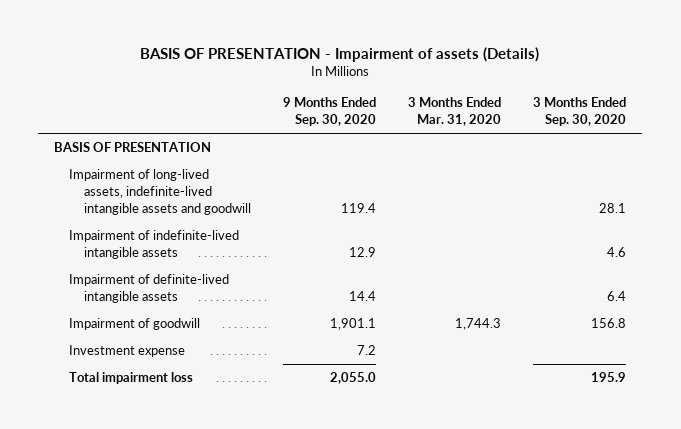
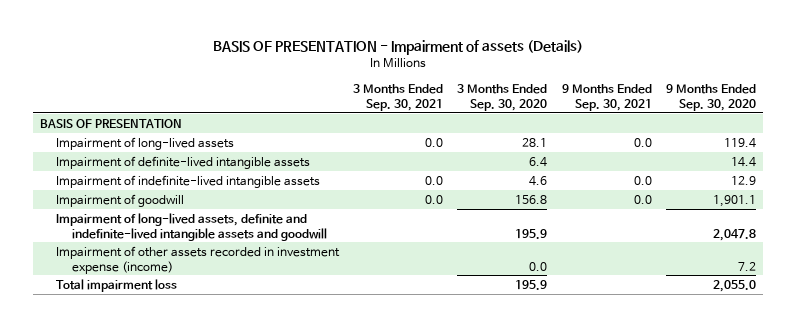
- | 9 Months Ended Sep. 30, 2020 | 3 Months Ended Mar. 31, 2020 | 3 Months Ended Sep. 30, 2020
+ | 3 Months Ended Sep. 30, 2021 | 3 Months Ended Sep. 30, 2020 | 9 Months Ended Sep. 30, 2021 | 9 Months Ended Sep. 30, 2020
- Impairment of long-lived assets, indefinite-lived intangible assets and goodwill | 119.4 | | 28.1
+ Impairment of long-lived assets | 0.0 | 28.1 | 0.0 | 119.4
moved down: Impairment of indefinite-lived intangible assets | 0.0 | 4.6 | 0.0 | 12.9
- Investment expense | 7.2 | |
+ Impairment of long-lived assets, definite and indefinite-lived intangible assets and goodwill | | 195.9 | | 2,047.8
+ Impairment of other assets recorded in investment expense (income) | | 0.0 | | 7.2

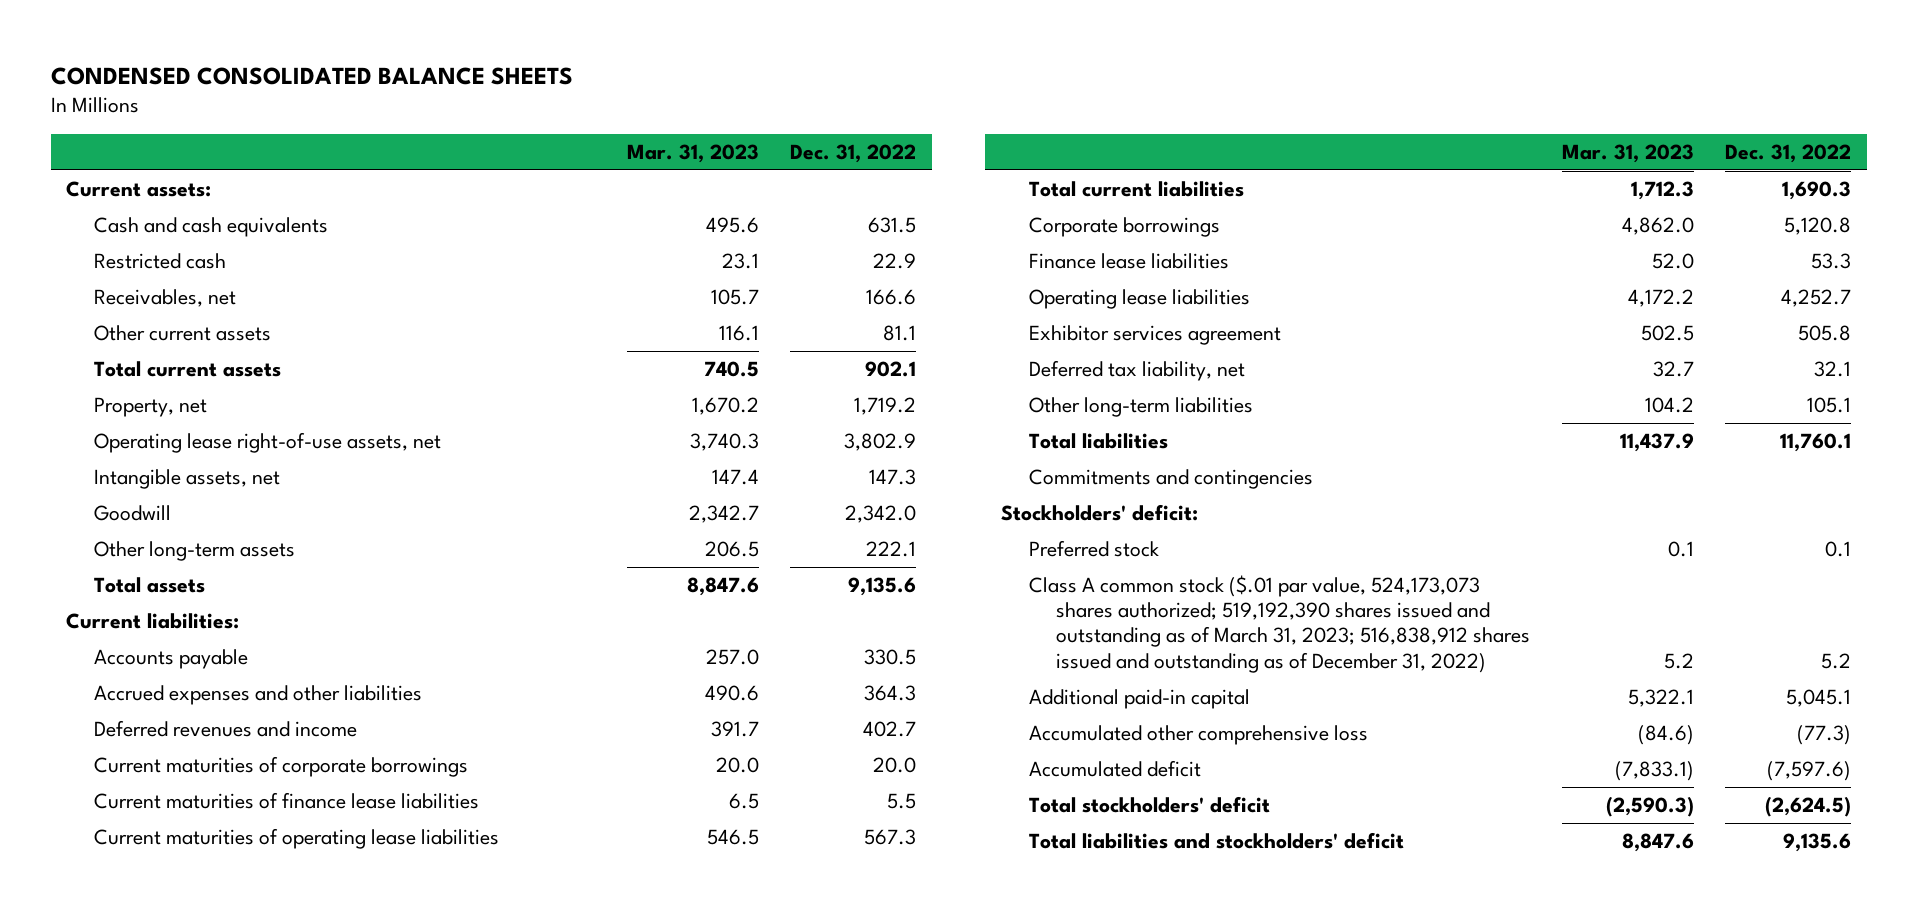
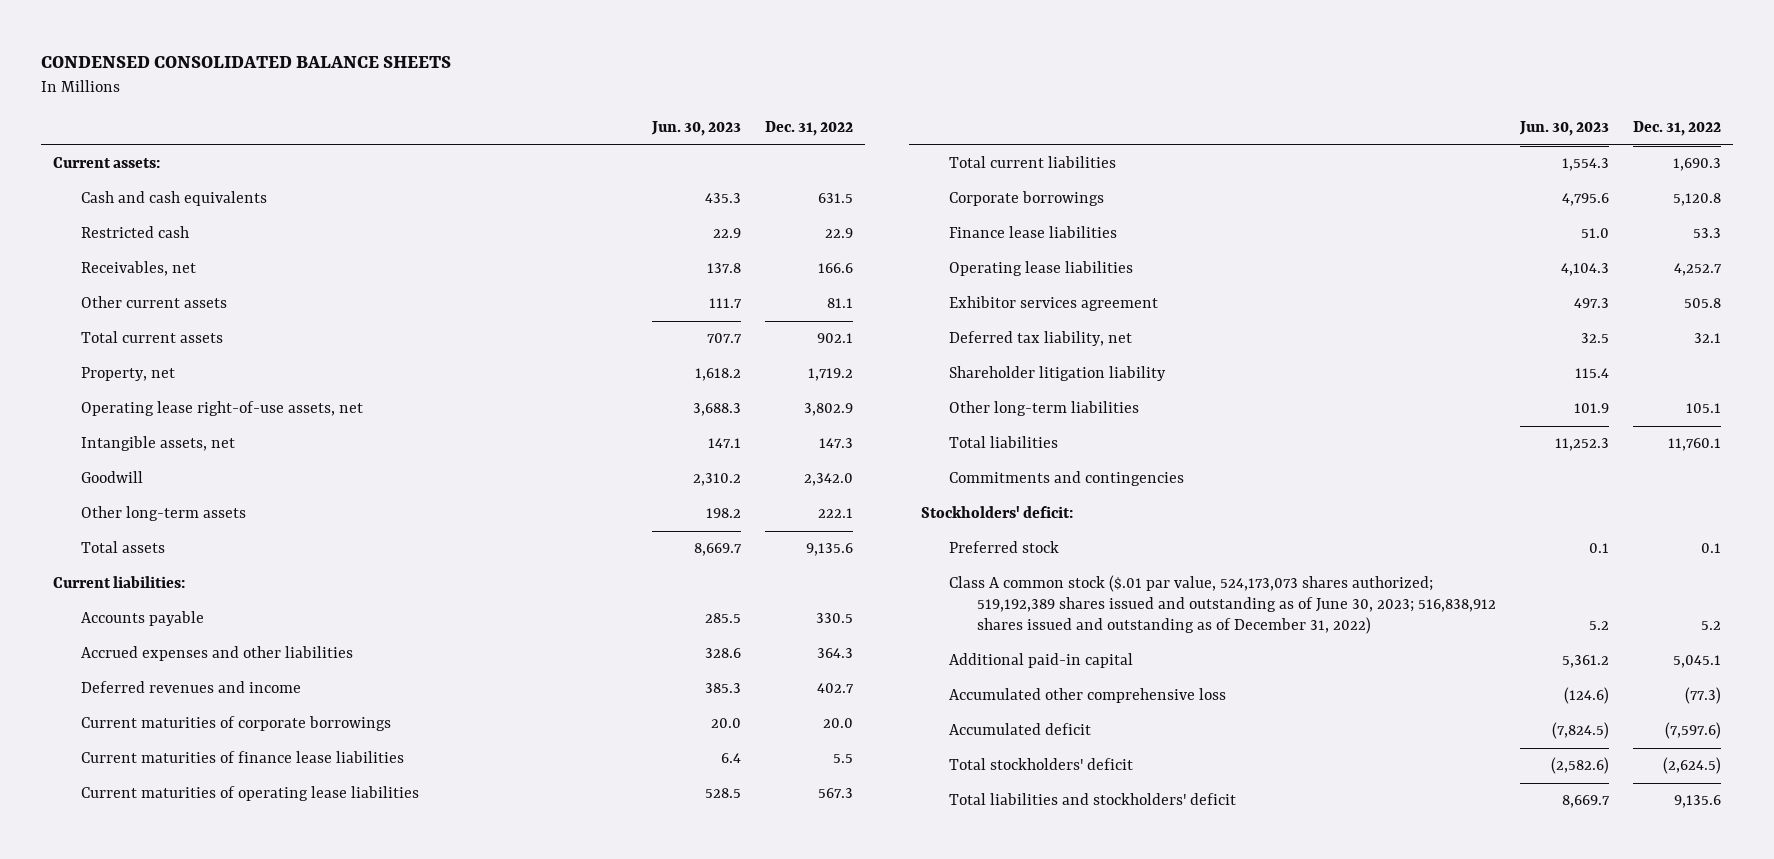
- | Mar. 31, 2023 | Dec. 31, 2022
+ | Jun. 30, 2023 | Dec. 31, 2022
+ Shareholder litigation liability | 115.4 |
- Class A common stock ($.01 par value, 524,173,073 shares authorized; 519,192,390 shares issued and outstanding as of March 31, 2023; 516,838,912 shares issued and outstanding as of December 31, 2022) | 5.2 | 5.2
+ Class A common stock ($.01 par value, 524,173,073 shares authorized; 519,192,389 shares issued and outstanding as of June 30, 2023; 516,838,912 shares issued and outstanding as of December 31, 2022) | 5.2 | 5.2

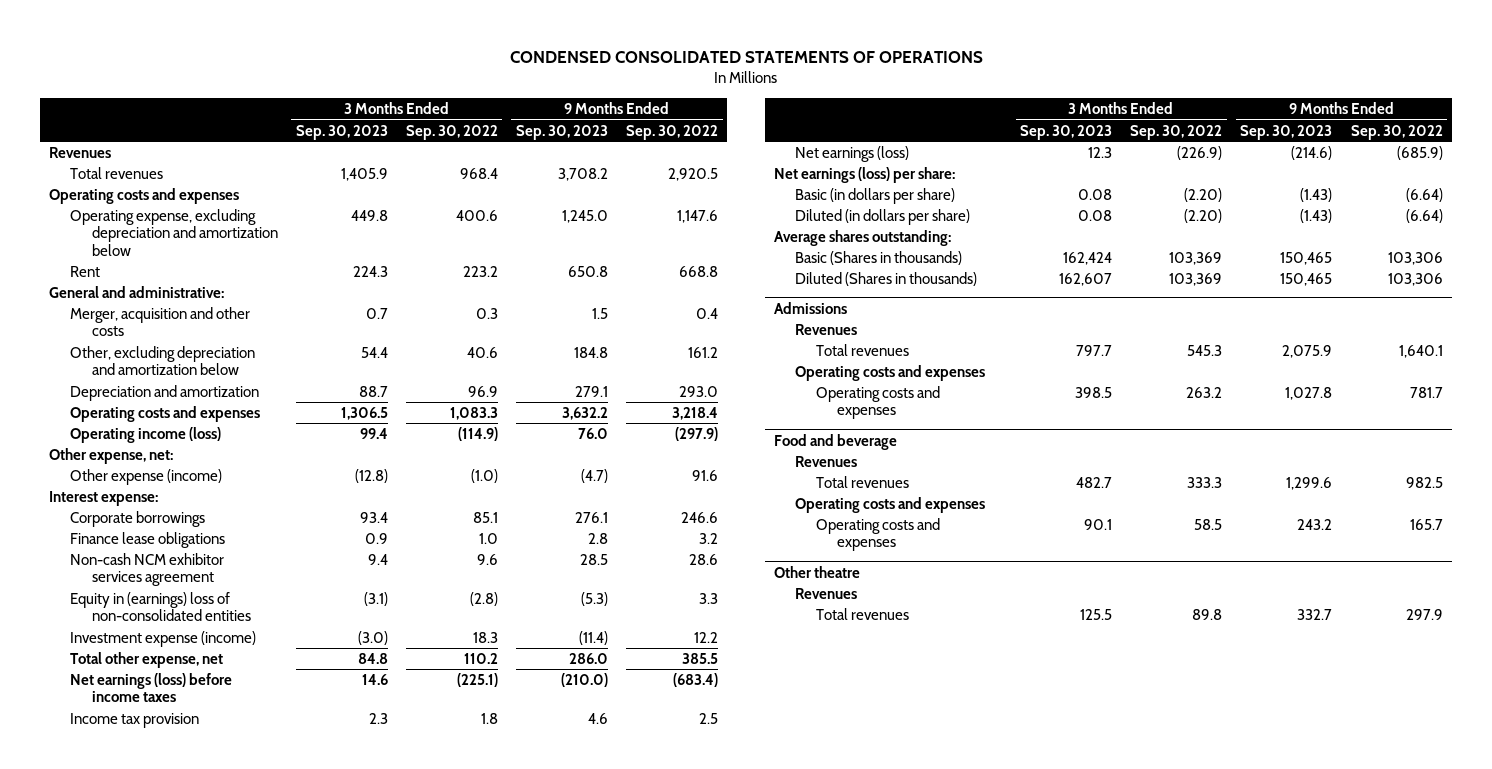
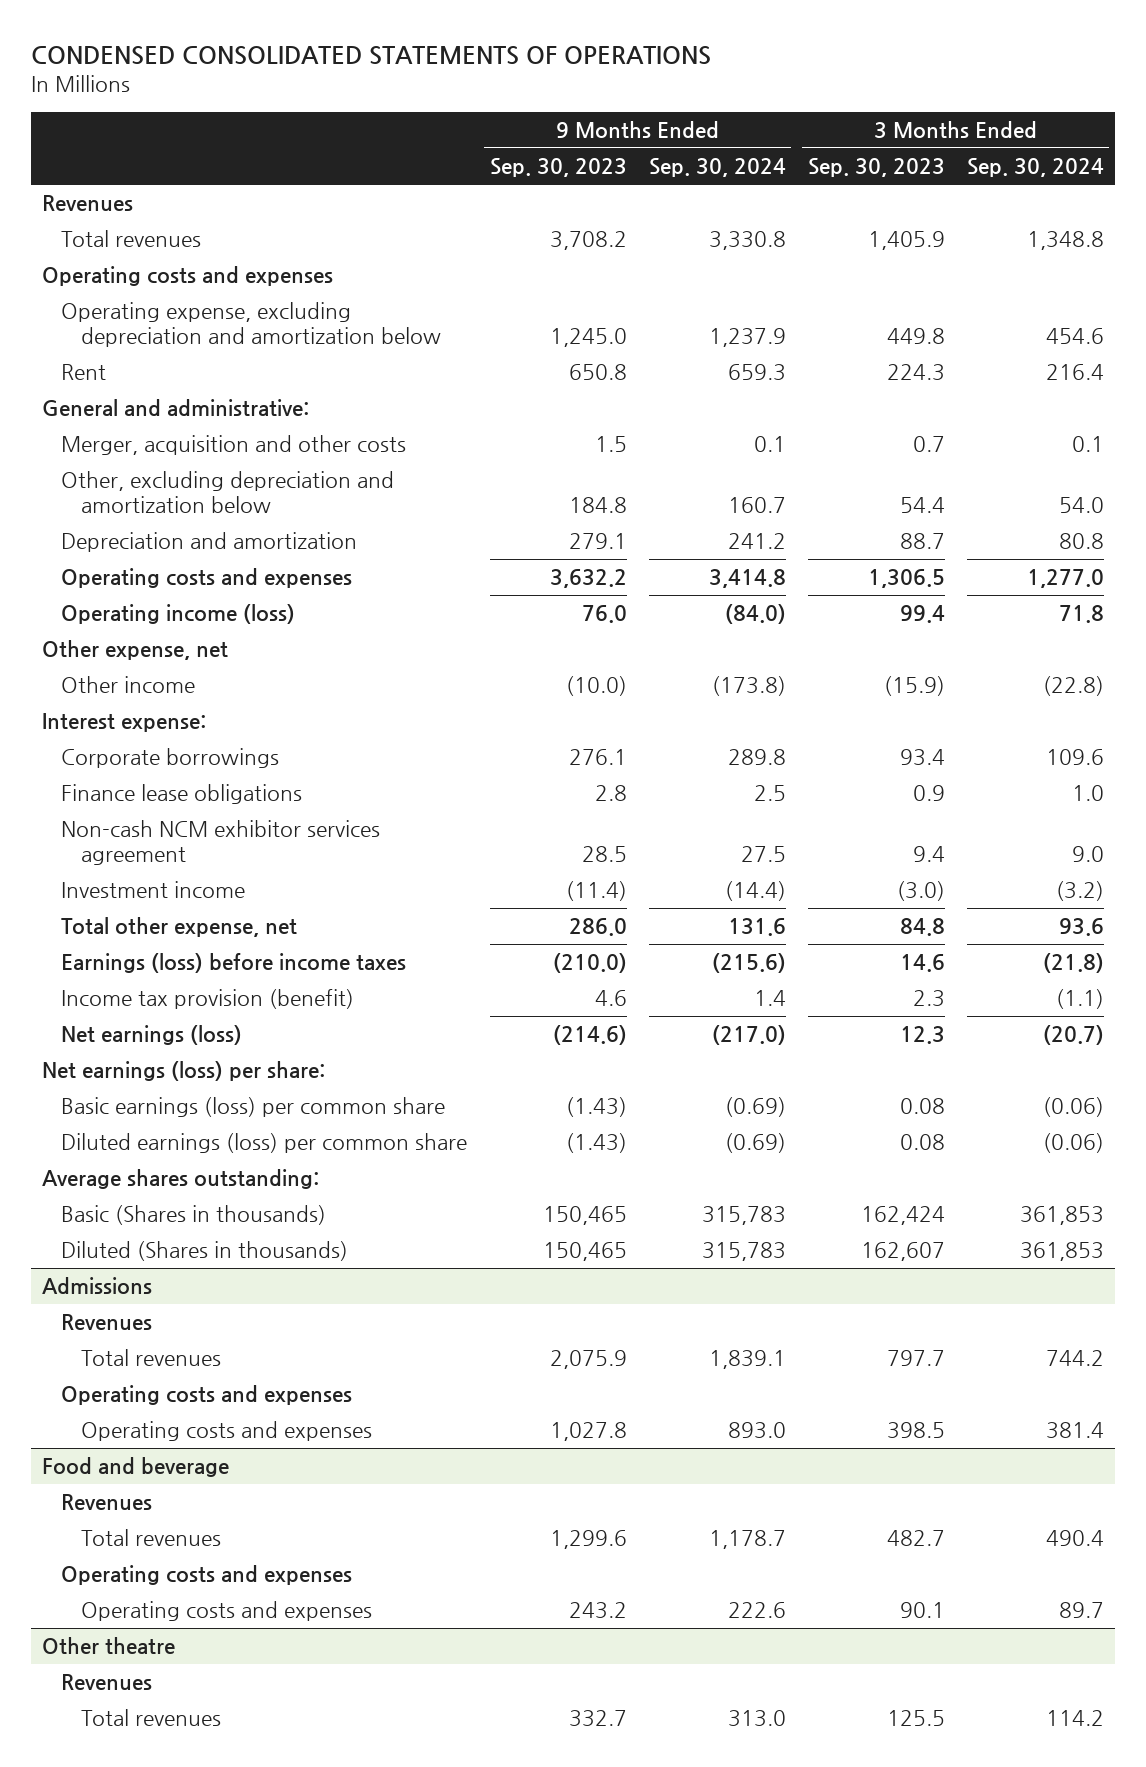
- | 3 Months Ended Sep. 30, 2023 | 3 Months Ended Sep. 30, 2022 | 9 Months Ended Sep. 30, 2023 | 9 Months Ended Sep. 30, 2022
+ | 9 Months Ended Sep. 30, 2023 | 9 Months Ended Sep. 30, 2024 | 3 Months Ended Sep. 30, 2023 | 3 Months Ended Sep. 30, 2024
- Other expense, net:
- Other expense (income) | (12.8) | (1.0) | (4.7) | 91.6
+ Other expense, net
+ Other income | (10.0) | (173.8) | (15.9) | (22.8)
- Equity in (earnings) loss of non-consolidated entities | (3.1) | (2.8) | (5.3) | 3.3
- Investment expense (income) | (3.0) | 18.3 | (11.4) | 12.2
+ Investment income | (11.4) | (14.4) | (3.0) | (3.2)
- Net earnings (loss) before income taxes | 14.6 | (225.1) | (210.0) | (683.4)
- Income tax provision | 2.3 | 1.8 | 4.6 | 2.5
+ Earnings (loss) before income taxes | (210.0) | (215.6) | 14.6 | (21.8)
+ Income tax provision (benefit) | 4.6 | 1.4 | 2.3 | (1.1)
- Basic (in dollars per share) | 0.08 | (2.20) | (1.43) | (6.64)
- Diluted (in dollars per share) | 0.08 | (2.20) | (1.43) | (6.64)
+ Basic earnings (loss) per common share | (1.43) | (0.69) | 0.08 | (0.06)
+ Diluted earnings (loss) per common share | (1.43) | (0.69) | 0.08 | (0.06)

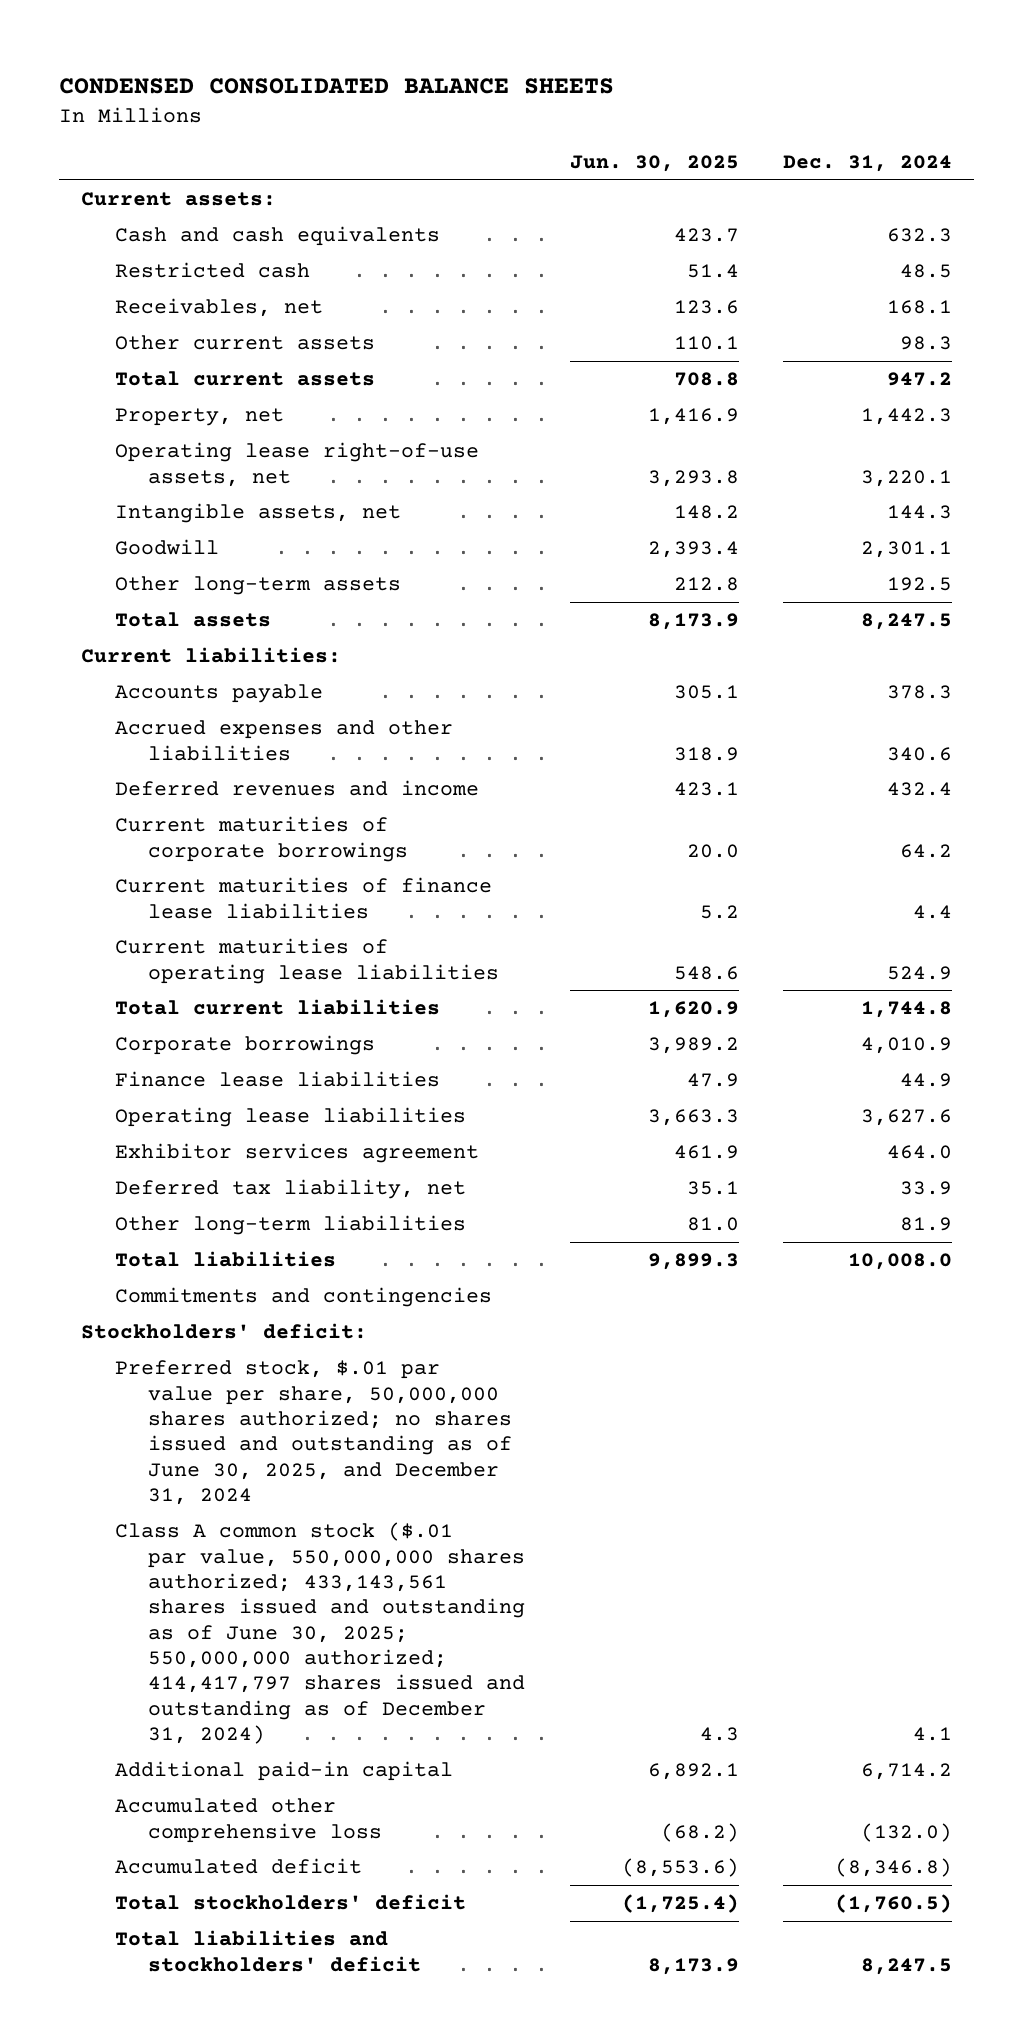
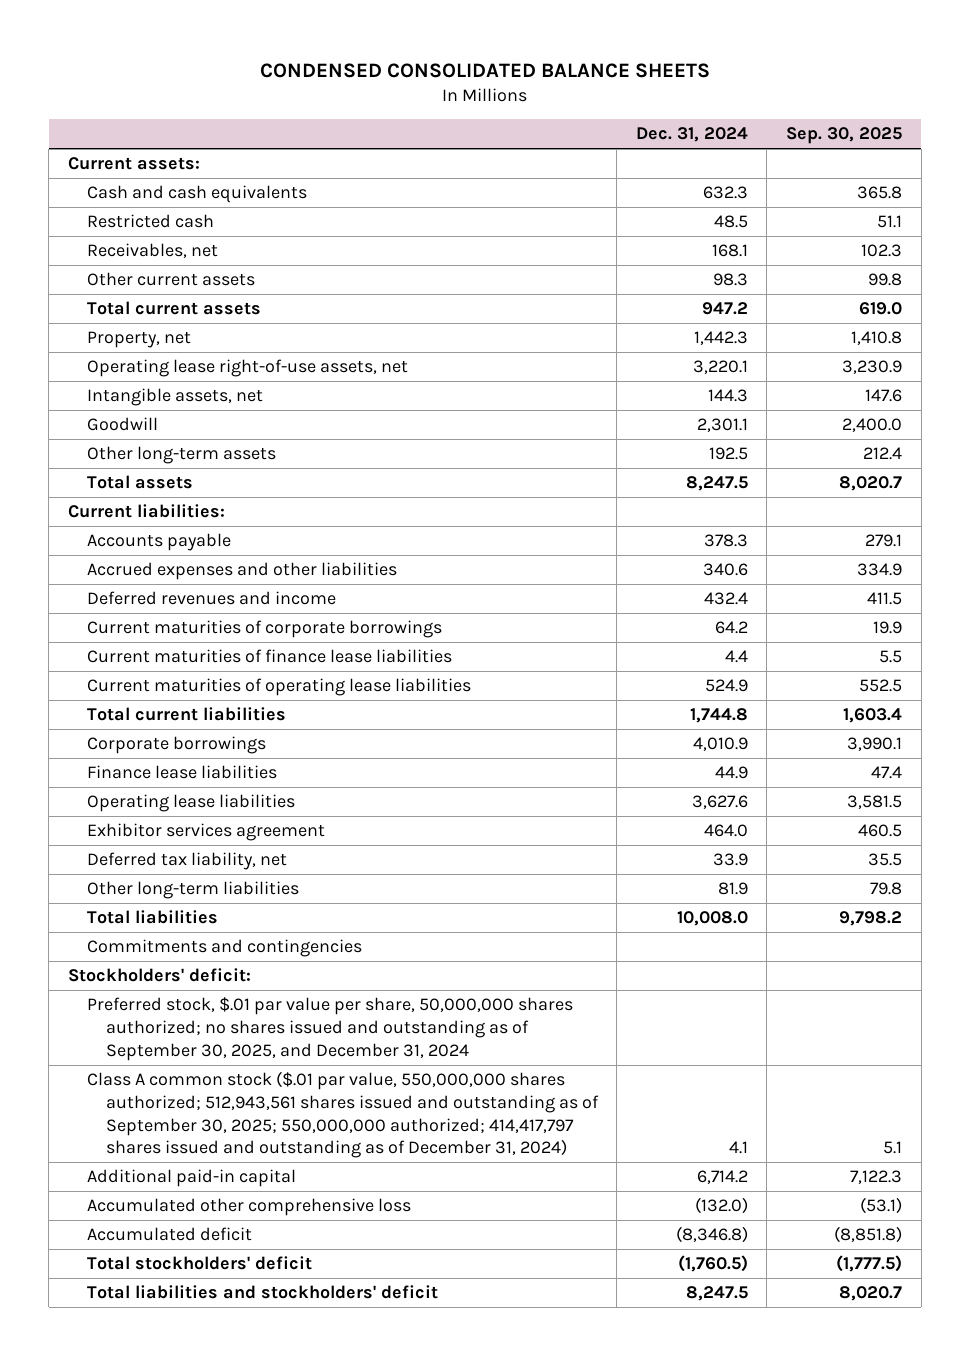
- | Jun. 30, 2025 | Dec. 31, 2024
+ | Dec. 31, 2024 | Sep. 30, 2025
- Preferred stock, $.01 par value per share, 50,000,000 shares authorized; no shares issued and outstanding as of June 30, 2025, and December 31, 2024
- Class A common stock ($.01 par value, 550,000,000 shares authorized; 433,143,561 shares issued and outstanding as of June 30, 2025; 550,000,000 authorized; 414,417,797 shares issued and outstanding as of December 31, 2024) | 4.3 | 4.1
+ Preferred stock, $.01 par value per share, 50,000,000 shares authorized; no shares issued and outstanding as of September 30, 2025, and December 31, 2024
+ Class A common stock ($.01 par value, 550,000,000 shares authorized; 512,943,561 shares issued and outstanding as of September 30, 2025; 550,000,000 authorized; 414,417,797 shares issued and outstanding as of December 31, 2024) | 4.1 | 5.1

